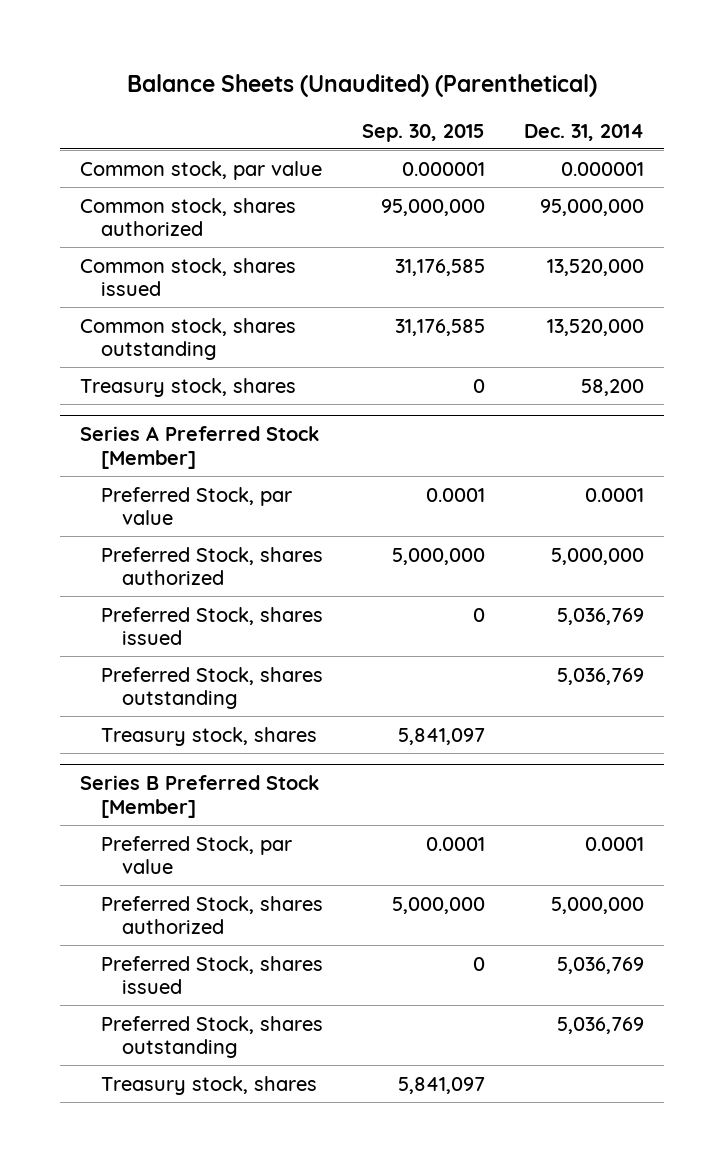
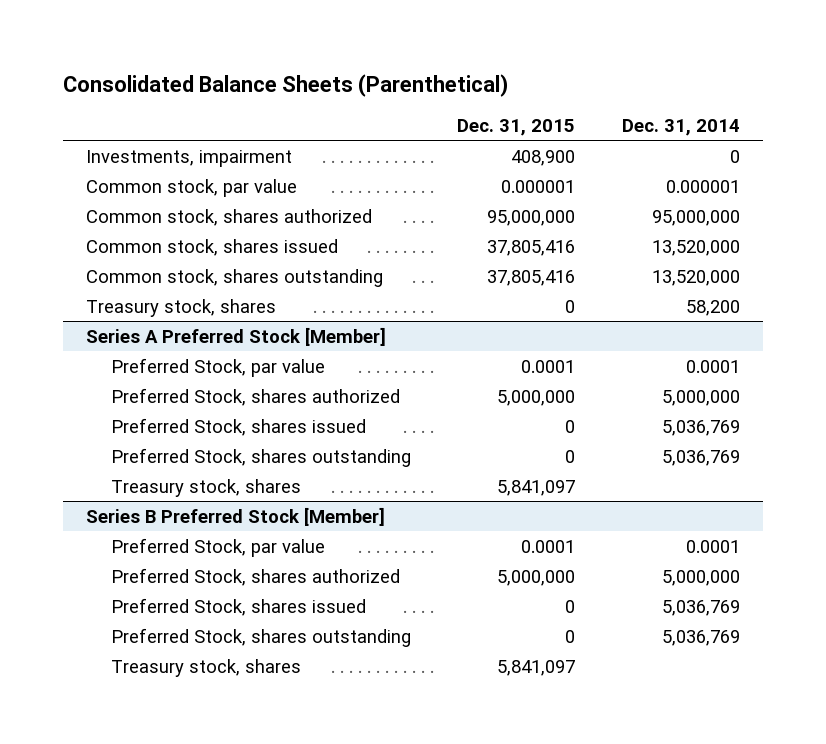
- Balance Sheets (Unaudited) (Parenthetical)
+ Consolidated Balance Sheets (Parenthetical)
- | Sep. 30, 2015 | Dec. 31, 2014
+ | Dec. 31, 2015 | Dec. 31, 2014
+ Investments, impairment | 408,900 | 0

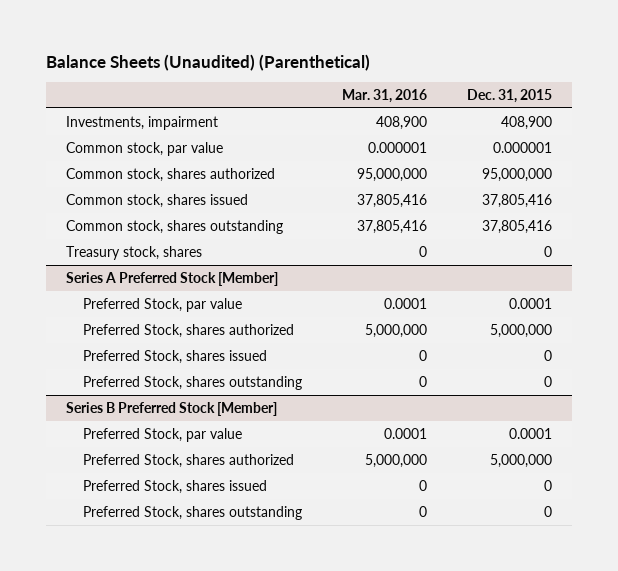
- Consolidated Balance Sheets (Parenthetical)
+ Balance Sheets (Unaudited) (Parenthetical)
- | Dec. 31, 2015 | Dec. 31, 2014
+ | Mar. 31, 2016 | Dec. 31, 2015
@ Series A Preferred Stock [Member]
- Treasury stock, shares | 5,841,097 |
@ Series B Preferred Stock [Member]
- Treasury stock, shares | 5,841,097 |

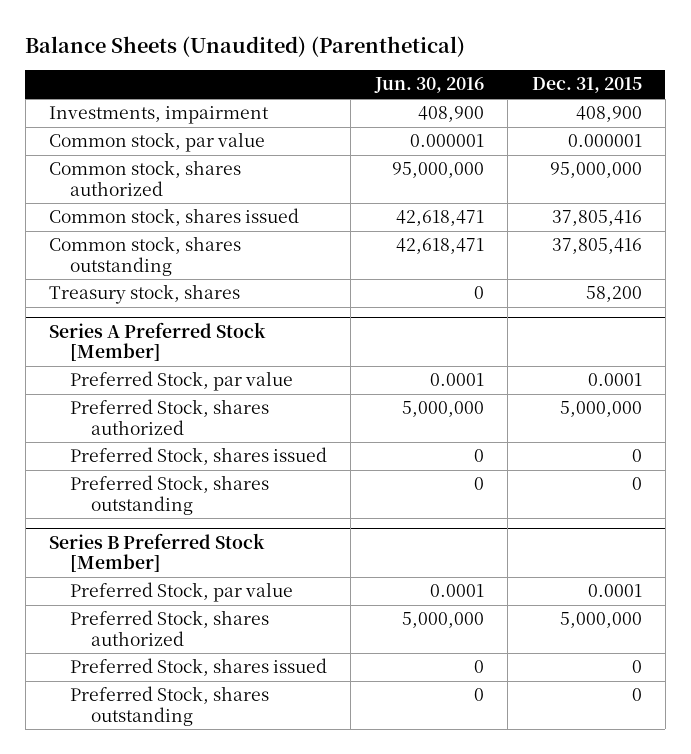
- | Mar. 31, 2016 | Dec. 31, 2015
+ | Jun. 30, 2016 | Dec. 31, 2015
- Treasury stock, shares | 0 | 0
+ Treasury stock, shares | 0 | 58,200

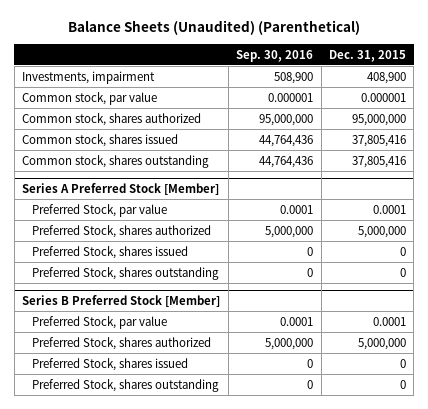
- | Jun. 30, 2016 | Dec. 31, 2015
+ | Sep. 30, 2016 | Dec. 31, 2015
- Treasury stock, shares | 0 | 58,200

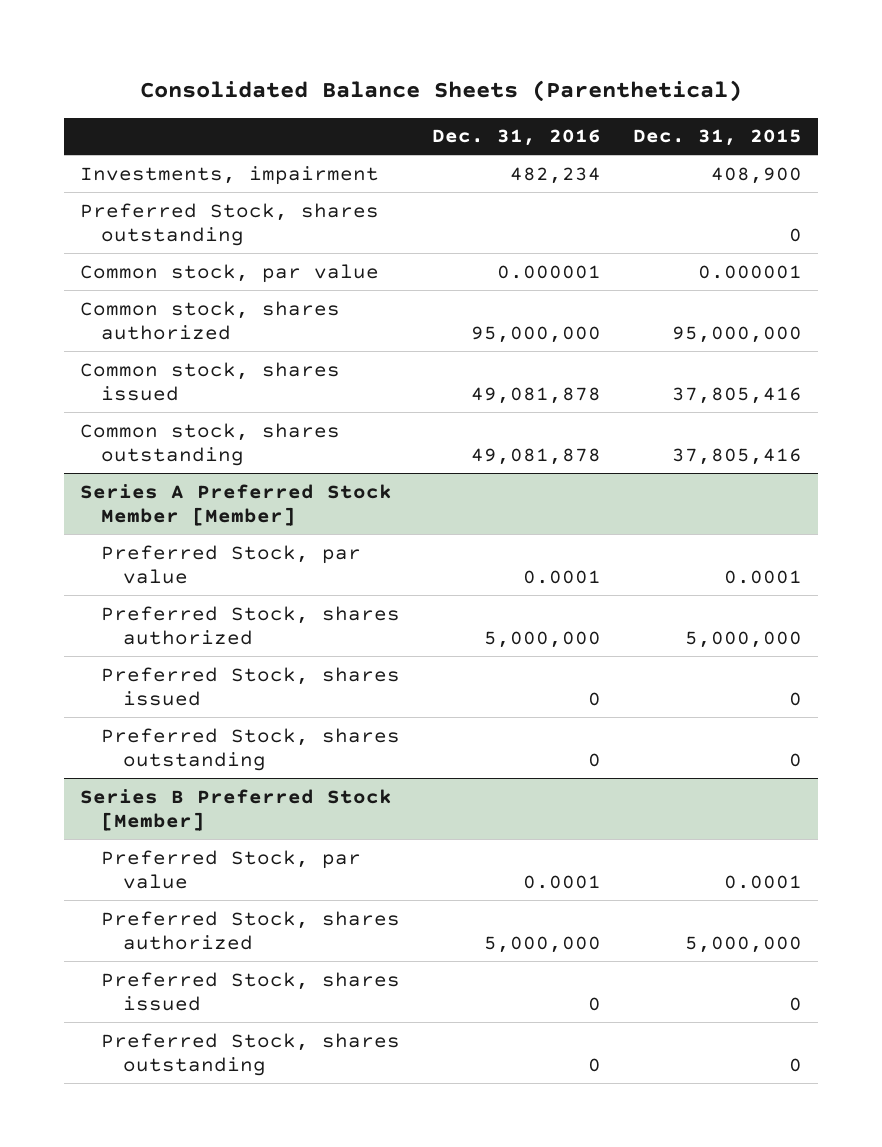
- Balance Sheets (Unaudited) (Parenthetical)
+ Consolidated Balance Sheets (Parenthetical)
- | Sep. 30, 2016 | Dec. 31, 2015
+ | Dec. 31, 2016 | Dec. 31, 2015
+ Preferred Stock, shares outstanding | | 0
- Series A Preferred Stock [Member]
+ Series A Preferred Stock Member [Member]

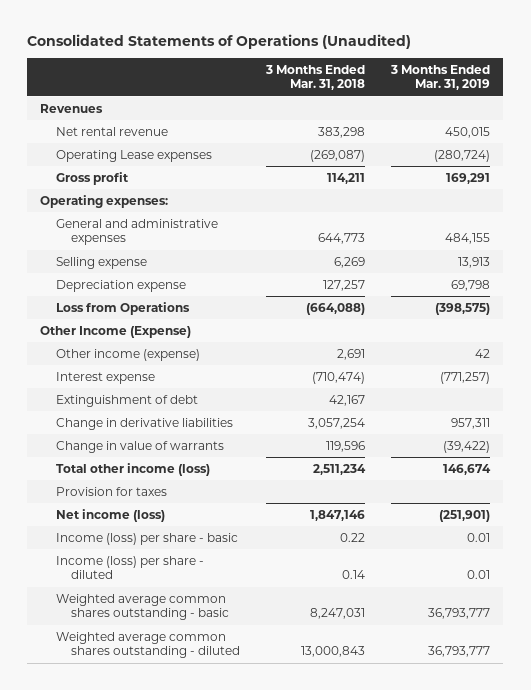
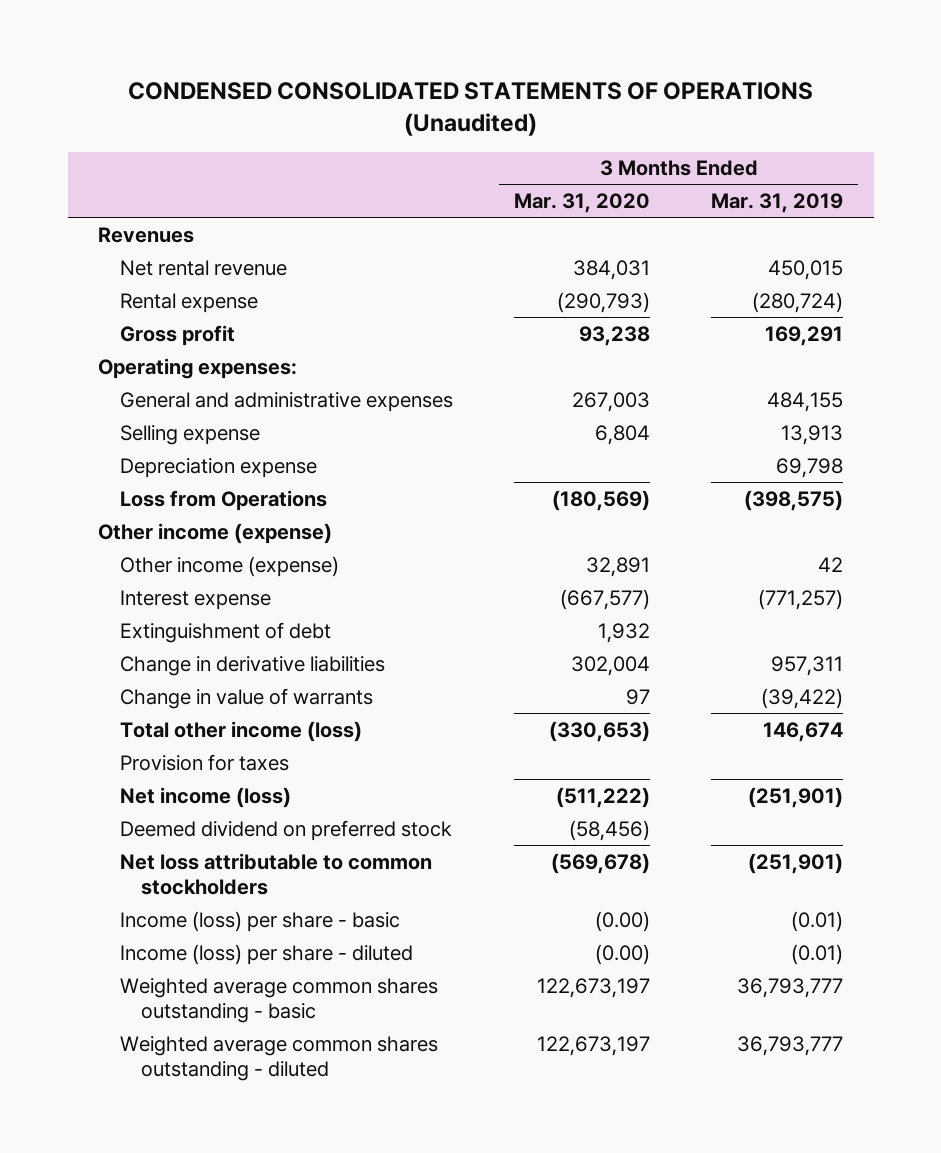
- Consolidated Statements of Operations (Unaudited)
+ CONDENSED CONSOLIDATED STATEMENTS OF OPERATIONS (Unaudited)
- | 3 Months Ended Mar. 31, 2018 | 3 Months Ended Mar. 31, 2019
+ | 3 Months Ended Mar. 31, 2020 | 3 Months Ended Mar. 31, 2019
- Operating Lease expenses | (269,087) | (280,724)
+ Rental expense | (290,793) | (280,724)
- Other Income (Expense)
+ Other income (expense)
- Income (loss) per share - basic | 0.22 | 0.01
- Income (loss) per share - diluted | 0.14 | 0.01
+ Deemed dividend on preferred stock | (58,456) |
+ Net loss attributable to common stockholders | (569,678) | (251,901)
+ Income (loss) per share - basic | (0.00) | (0.01)
+ Income (loss) per share - diluted | (0.00) | (0.01)

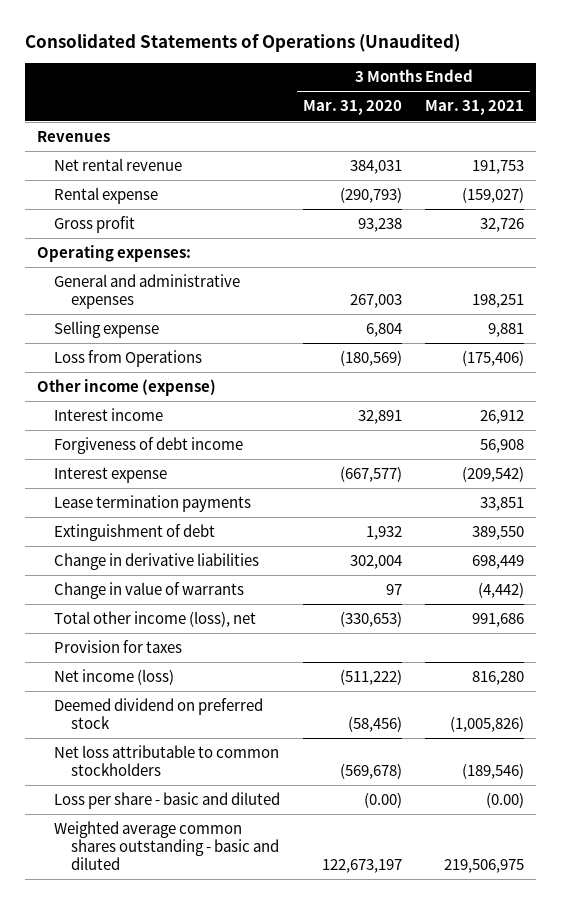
- CONDENSED CONSOLIDATED STATEMENTS OF OPERATIONS (Unaudited)
+ Consolidated Statements of Operations (Unaudited)
- | 3 Months Ended Mar. 31, 2020 | 3 Months Ended Mar. 31, 2019
+ | 3 Months Ended Mar. 31, 2020 | 3 Months Ended Mar. 31, 2021
- Depreciation expense | | 69,798
- Other income (expense) | 32,891 | 42
+ Interest income | 32,891 | 26,912
+ Forgiveness of debt income | | 56,908
+ Lease termination payments | | 33,851
- Total other income (loss) | (330,653) | 146,674
+ Total other income (loss), net | (330,653) | 991,686
- Income (loss) per share - basic | (0.00) | (0.01)
- Income (loss) per share - diluted | (0.00) | (0.01)
- Weighted average common shares outstanding - basic | 122,673,197 | 36,793,777
- Weighted average common shares outstanding - diluted | 122,673,197 | 36,793,777
+ Loss per share - basic and diluted | (0.00) | (0.00)
+ Weighted average common shares outstanding - basic and diluted | 122,673,197 | 219,506,975

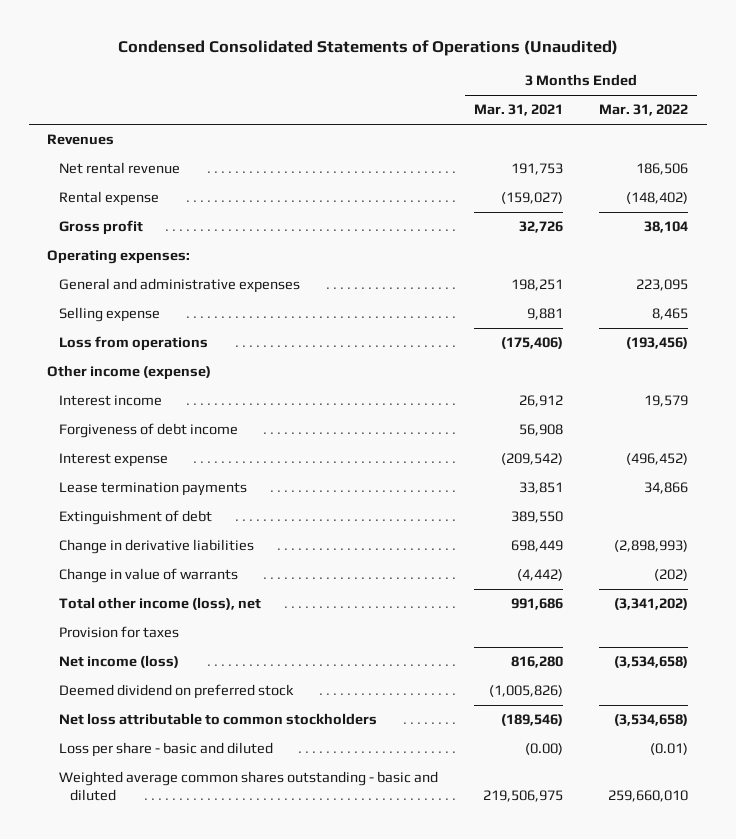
- Consolidated Statements of Operations (Unaudited)
+ Condensed Consolidated Statements of Operations (Unaudited)
- | 3 Months Ended Mar. 31, 2020 | 3 Months Ended Mar. 31, 2021
+ | 3 Months Ended Mar. 31, 2021 | 3 Months Ended Mar. 31, 2022
- Loss from Operations | (180,569) | (175,406)
+ Loss from operations | (175,406) | (193,456)

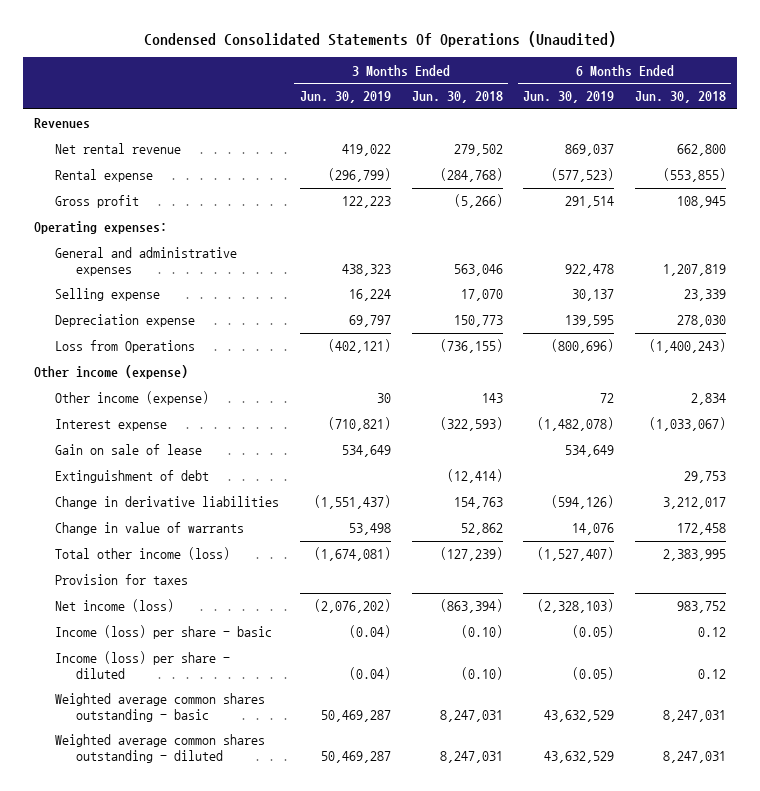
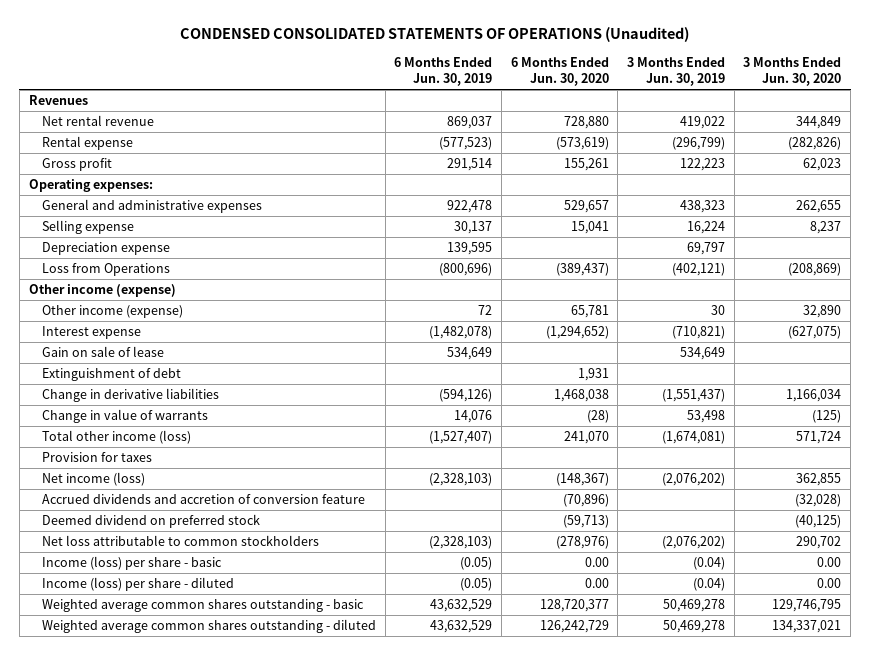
- Condensed Consolidated Statements Of Operations (Unaudited)
+ CONDENSED CONSOLIDATED STATEMENTS OF OPERATIONS (Unaudited)
- | 3 Months Ended Jun. 30, 2019 | 3 Months Ended Jun. 30, 2018 | 6 Months Ended Jun. 30, 2019 | 6 Months Ended Jun. 30, 2018
+ | 6 Months Ended Jun. 30, 2019 | 6 Months Ended Jun. 30, 2020 | 3 Months Ended Jun. 30, 2019 | 3 Months Ended Jun. 30, 2020
+ Accrued dividends and accretion of conversion feature | | (70,896) | | (32,028)
+ Deemed dividend on preferred stock | | (59,713) | | (40,125)
+ Net loss attributable to common stockholders | (2,328,103) | (278,976) | (2,076,202) | 290,702
- Weighted average common shares outstanding - basic | 50,469,287 | 8,247,031 | 43,632,529 | 8,247,031
- Weighted average common shares outstanding - diluted | 50,469,287 | 8,247,031 | 43,632,529 | 8,247,031
+ Weighted average common shares outstanding - basic | 43,632,529 | 128,720,377 | 50,469,278 | 129,746,795
+ Weighted average common shares outstanding - diluted | 43,632,529 | 126,242,729 | 50,469,278 | 134,337,021

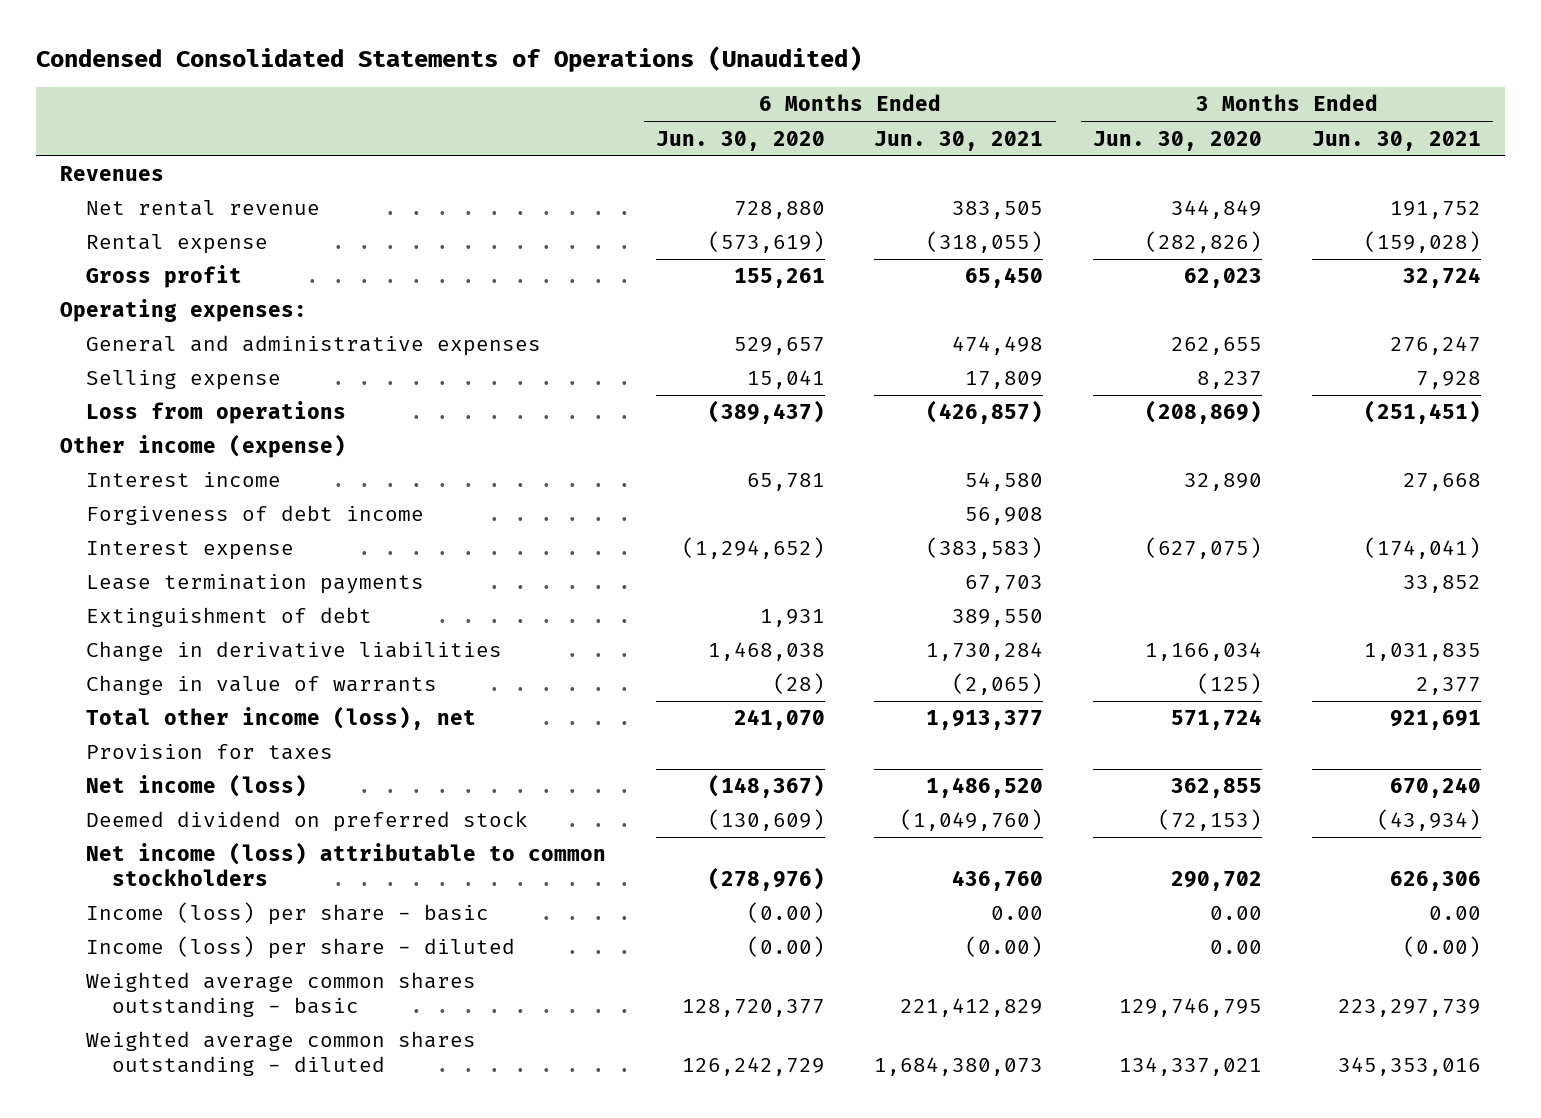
- CONDENSED CONSOLIDATED STATEMENTS OF OPERATIONS (Unaudited)
+ Condensed Consolidated Statements of Operations (Unaudited)
- | 6 Months Ended Jun. 30, 2019 | 6 Months Ended Jun. 30, 2020 | 3 Months Ended Jun. 30, 2019 | 3 Months Ended Jun. 30, 2020
+ | 6 Months Ended Jun. 30, 2020 | 6 Months Ended Jun. 30, 2021 | 3 Months Ended Jun. 30, 2020 | 3 Months Ended Jun. 30, 2021
- Depreciation expense | 139,595 | | 69,797 |
- Loss from Operations | (800,696) | (389,437) | (402,121) | (208,869)
+ Loss from operations | (389,437) | (426,857) | (208,869) | (251,451)
- Other income (expense) | 72 | 65,781 | 30 | 32,890
+ Interest income | 65,781 | 54,580 | 32,890 | 27,668
+ Forgiveness of debt income | | 56,908 | |
- Gain on sale of lease | 534,649 | | 534,649 |
+ Lease termination payments | | 67,703 | | 33,852
- Total other income (loss) | (1,527,407) | 241,070 | (1,674,081) | 571,724
+ Total other income (loss), net | 241,070 | 1,913,377 | 571,724 | 921,691
- Accrued dividends and accretion of conversion feature | | (70,896) | | (32,028)
- Deemed dividend on preferred stock | | (59,713) | | (40,125)
- Net loss attributable to common stockholders | (2,328,103) | (278,976) | (2,076,202) | 290,702
- Income (loss) per share - basic | (0.05) | 0.00 | (0.04) | 0.00
- Income (loss) per share - diluted | (0.05) | 0.00 | (0.04) | 0.00
+ Deemed dividend on preferred stock | (130,609) | (1,049,760) | (72,153) | (43,934)
+ Net income (loss) attributable to common stockholders | (278,976) | 436,760 | 290,702 | 626,306
+ Income (loss) per share - basic | (0.00) | 0.00 | 0.00 | 0.00
+ Income (loss) per share - diluted | (0.00) | (0.00) | 0.00 | (0.00)

